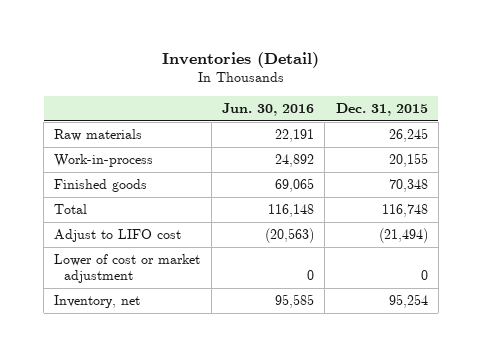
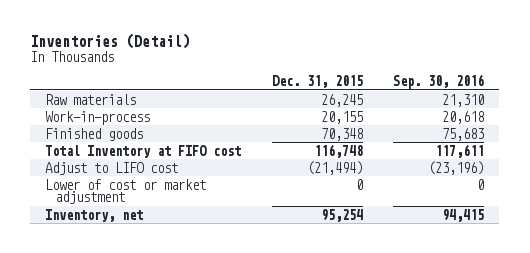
- | Jun. 30, 2016 | Dec. 31, 2015
+ | Dec. 31, 2015 | Sep. 30, 2016
- Total | 116,148 | 116,748
+ Total Inventory at FIFO cost | 116,748 | 117,611

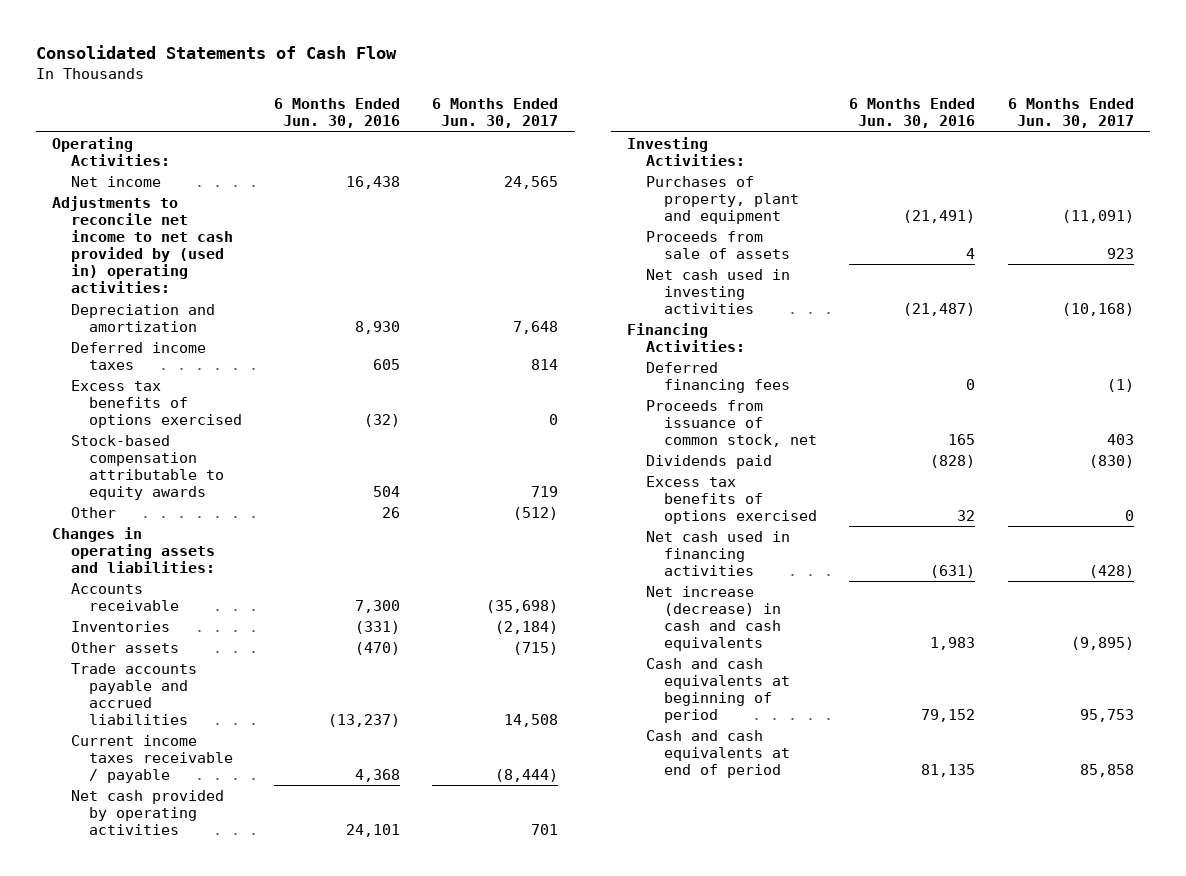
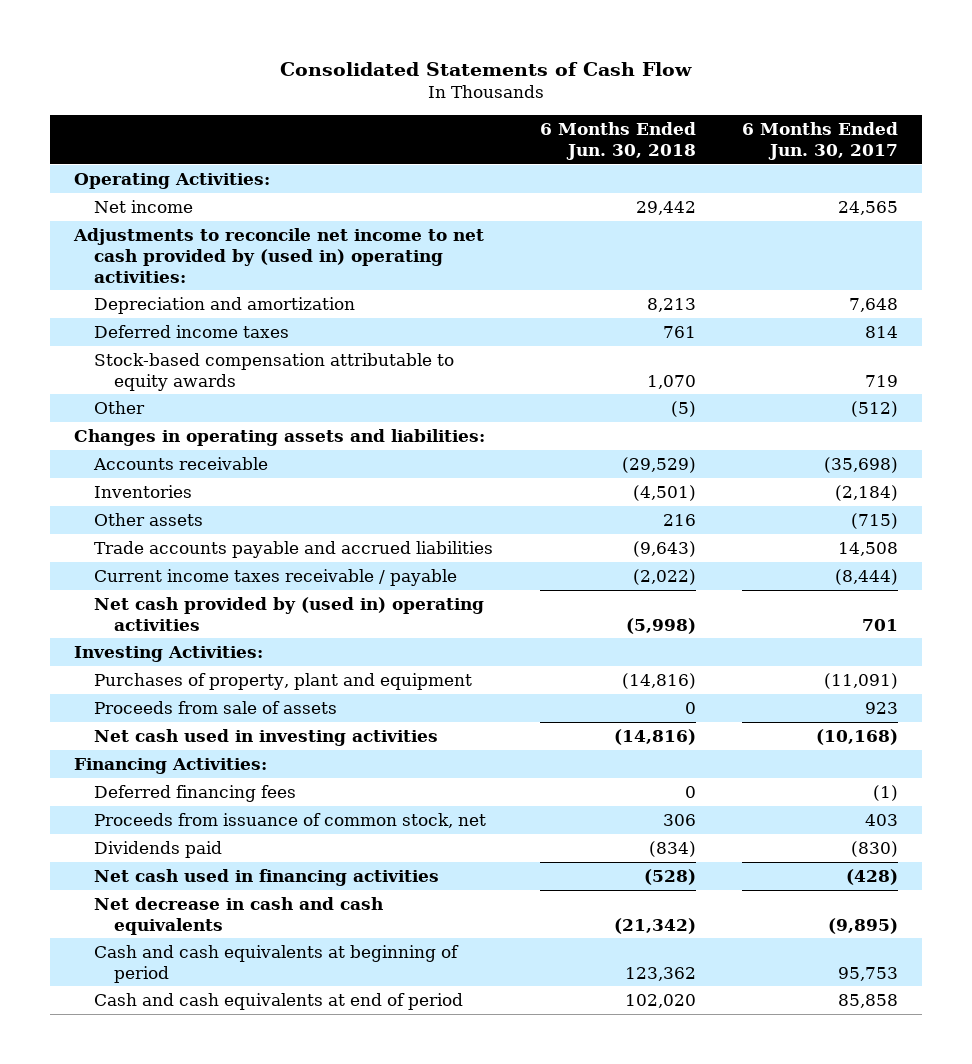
- | 6 Months Ended Jun. 30, 2016 | 6 Months Ended Jun. 30, 2017
+ | 6 Months Ended Jun. 30, 2018 | 6 Months Ended Jun. 30, 2017
- Excess tax benefits of options exercised | (32) | 0
- Net cash provided by operating activities | 24,101 | 701
+ Net cash provided by (used in) operating activities | (5,998) | 701
- Excess tax benefits of options exercised | 32 | 0
- Net increase (decrease) in cash and cash equivalents | 1,983 | (9,895)
+ Net decrease in cash and cash equivalents | (21,342) | (9,895)

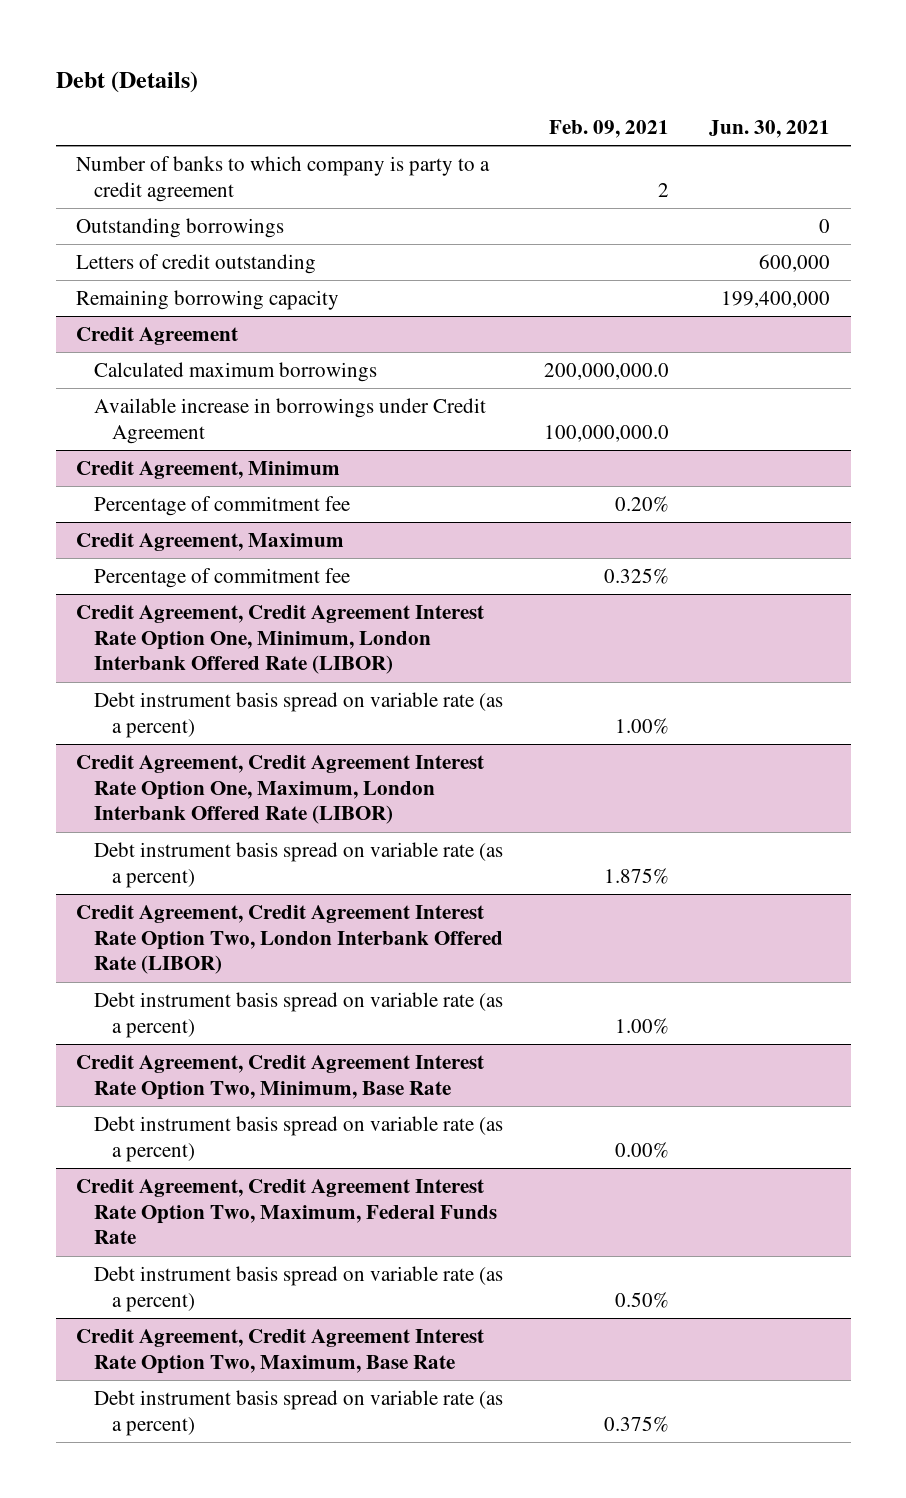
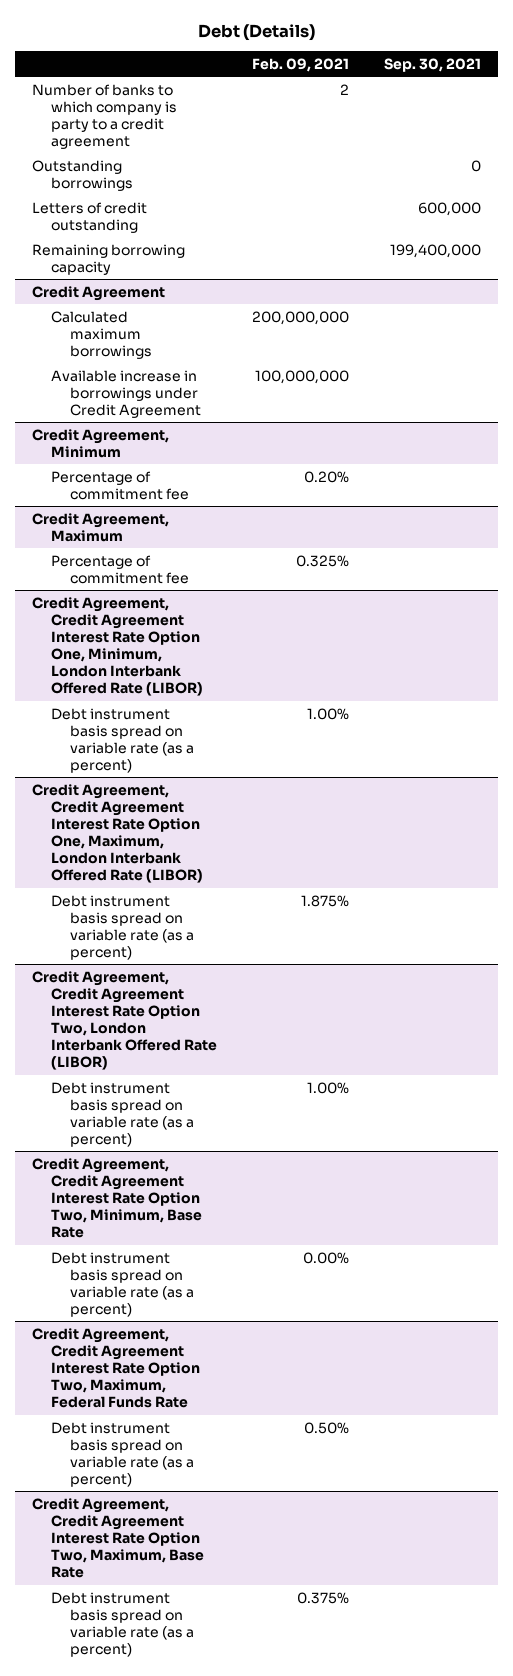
- | Feb. 09, 2021 | Jun. 30, 2021
+ | Feb. 09, 2021 | Sep. 30, 2021
@ Credit Agreement
- Calculated maximum borrowings | 200,000,000.0 |
- Available increase in borrowings under Credit Agreement | 100,000,000.0 |
+ Calculated maximum borrowings | 200,000,000 |
+ Available increase in borrowings under Credit Agreement | 100,000,000 |

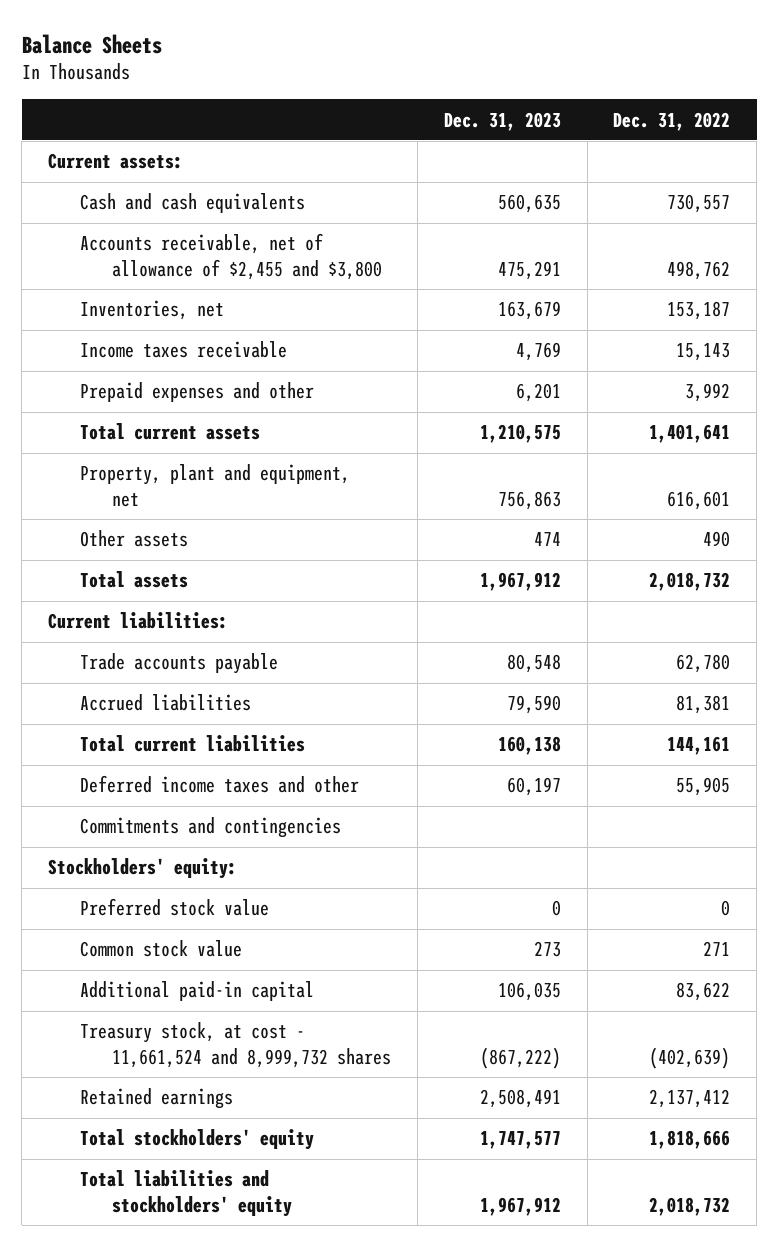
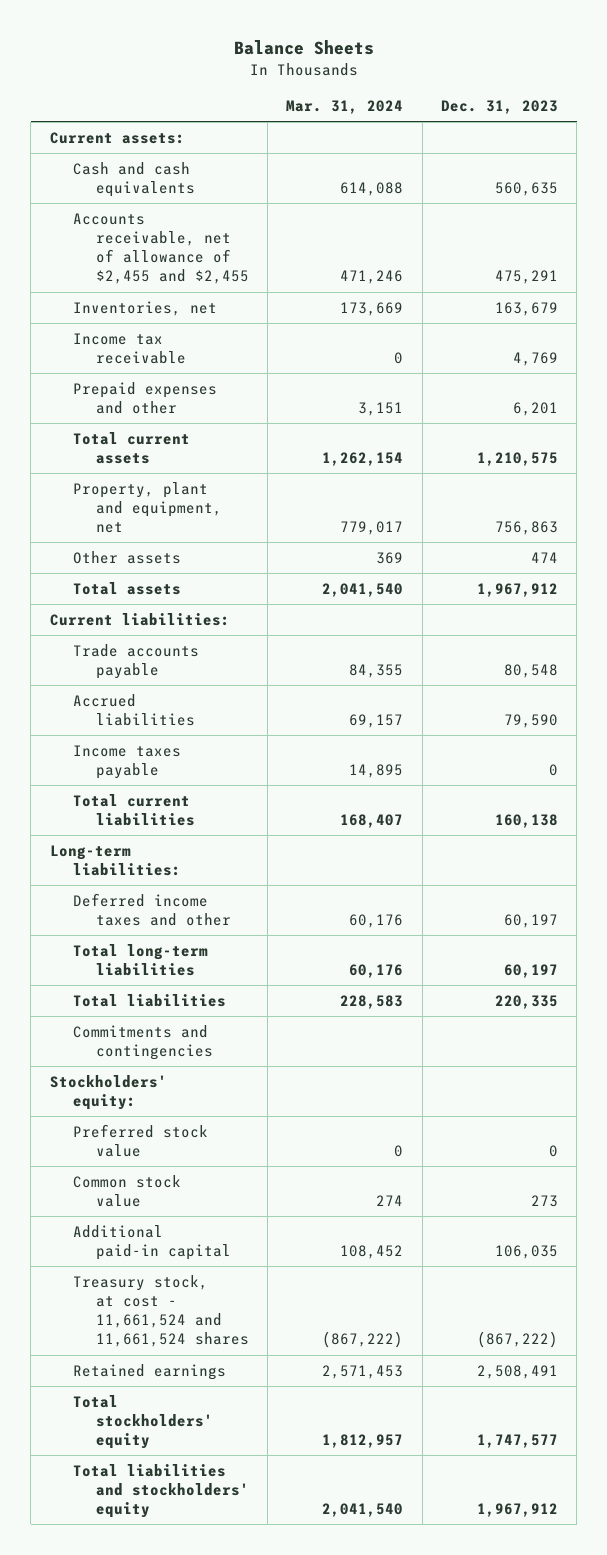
- | Dec. 31, 2023 | Dec. 31, 2022
+ | Mar. 31, 2024 | Dec. 31, 2023
- Accounts receivable, net of allowance of $2,455 and $3,800 | 475,291 | 498,762
+ Accounts receivable, net of allowance of $2,455 and $2,455 | 471,246 | 475,291
- Income taxes receivable | 4,769 | 15,143
+ Income tax receivable | 0 | 4,769
+ Income taxes payable | 14,895 | 0
+ Long-term liabilities:
+ Total long-term liabilities | 60,176 | 60,197
+ Total liabilities | 228,583 | 220,335
- Treasury stock, at cost - 11,661,524 and 8,999,732 shares | (867,222) | (402,639)
+ Treasury stock, at cost - 11,661,524 and 11,661,524 shares | (867,222) | (867,222)

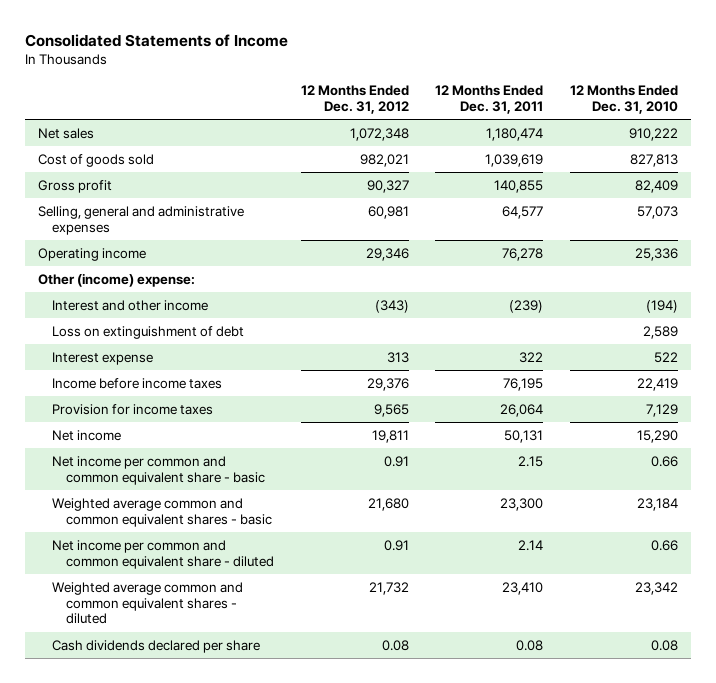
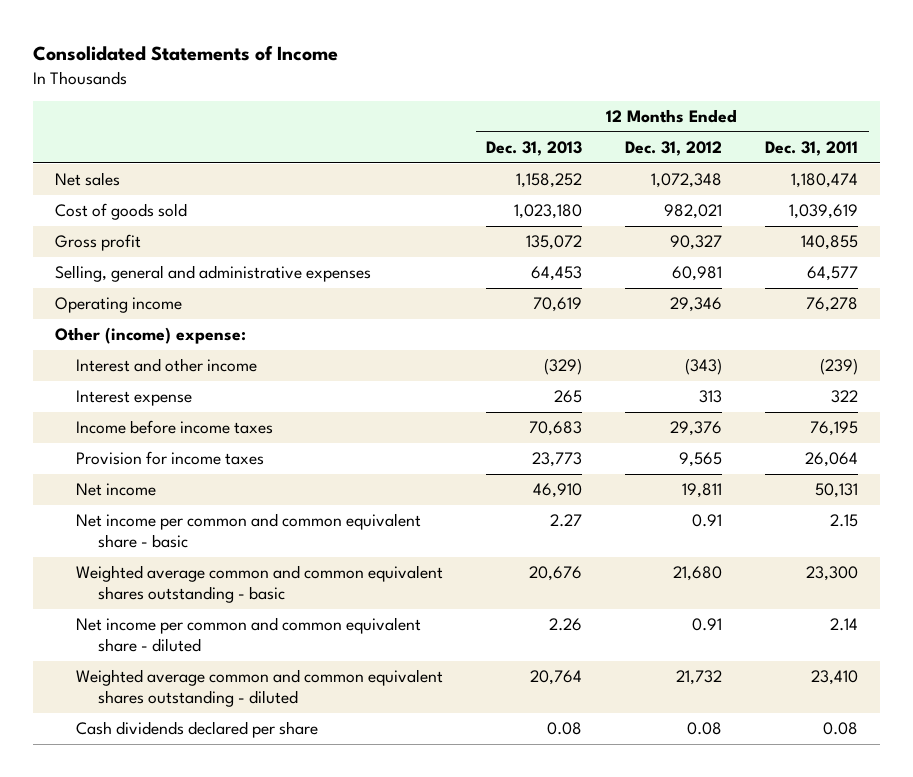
- | 12 Months Ended Dec. 31, 2012 | 12 Months Ended Dec. 31, 2011 | 12 Months Ended Dec. 31, 2010
+ | 12 Months Ended Dec. 31, 2013 | 12 Months Ended Dec. 31, 2012 | 12 Months Ended Dec. 31, 2011
- Loss on extinguishment of debt | | | 2,589
- Weighted average common and common equivalent shares - basic | 21,680 | 23,300 | 23,184
+ Weighted average common and common equivalent shares outstanding - basic | 20,676 | 21,680 | 23,300
- Weighted average common and common equivalent shares - diluted | 21,732 | 23,410 | 23,342
+ Weighted average common and common equivalent shares outstanding - diluted | 20,764 | 21,732 | 23,410

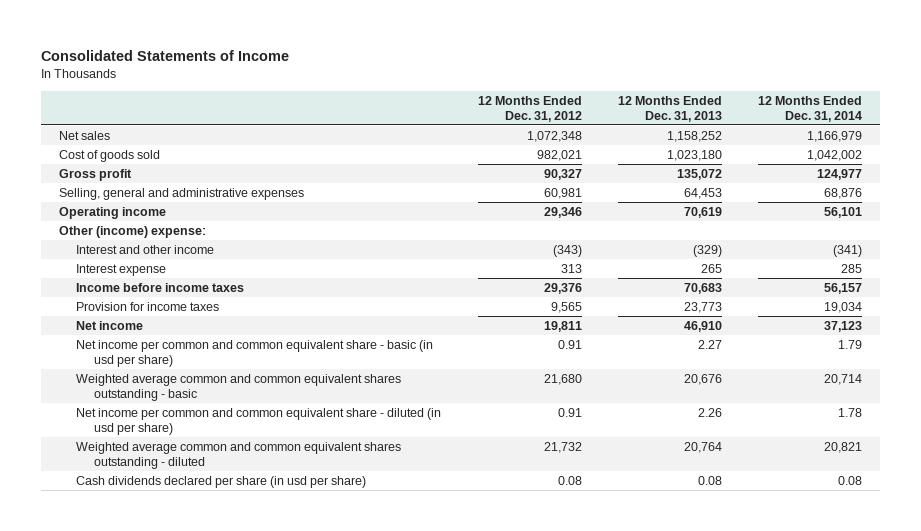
- | 12 Months Ended Dec. 31, 2013 | 12 Months Ended Dec. 31, 2012 | 12 Months Ended Dec. 31, 2011
+ | 12 Months Ended Dec. 31, 2012 | 12 Months Ended Dec. 31, 2013 | 12 Months Ended Dec. 31, 2014
- Net income per common and common equivalent share - basic | 2.27 | 0.91 | 2.15
+ Net income per common and common equivalent share - basic (in usd per share) | 0.91 | 2.27 | 1.79
- Net income per common and common equivalent share - diluted | 2.26 | 0.91 | 2.14
+ Net income per common and common equivalent share - diluted (in usd per share) | 0.91 | 2.26 | 1.78
- Cash dividends declared per share | 0.08 | 0.08 | 0.08
+ Cash dividends declared per share (in usd per share) | 0.08 | 0.08 | 0.08

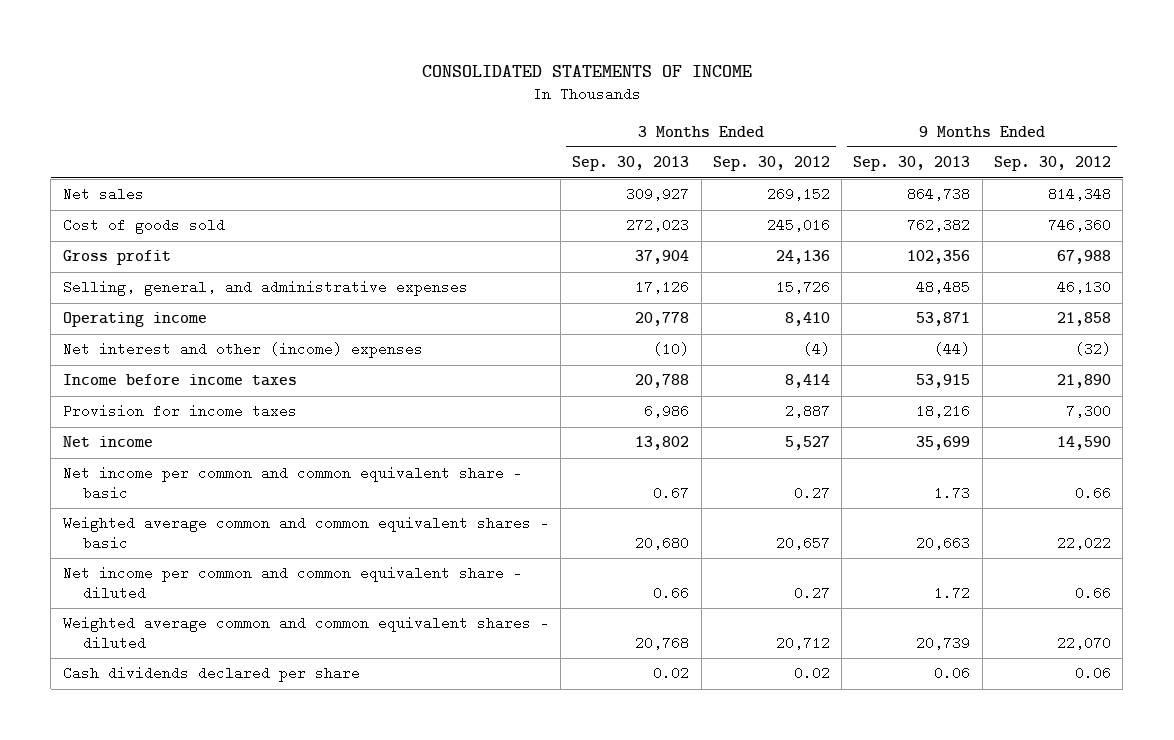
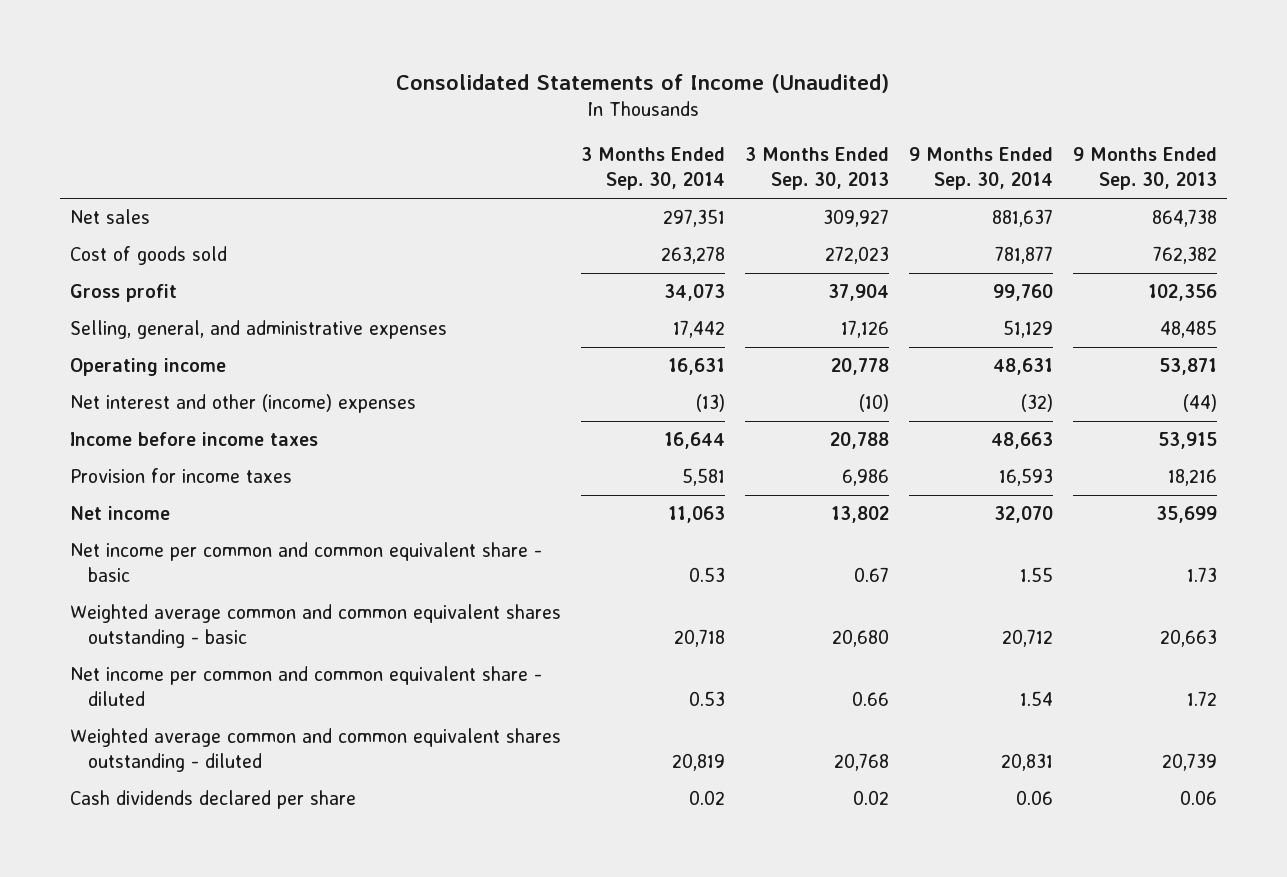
- CONSOLIDATED STATEMENTS OF INCOME
+ Consolidated Statements of Income (Unaudited)
- | 3 Months Ended Sep. 30, 2013 | 3 Months Ended Sep. 30, 2012 | 9 Months Ended Sep. 30, 2013 | 9 Months Ended Sep. 30, 2012
+ | 3 Months Ended Sep. 30, 2014 | 3 Months Ended Sep. 30, 2013 | 9 Months Ended Sep. 30, 2014 | 9 Months Ended Sep. 30, 2013
- Weighted average common and common equivalent shares - basic | 20,680 | 20,657 | 20,663 | 22,022
+ Weighted average common and common equivalent shares outstanding - basic | 20,718 | 20,680 | 20,712 | 20,663
- Weighted average common and common equivalent shares - diluted | 20,768 | 20,712 | 20,739 | 22,070
+ Weighted average common and common equivalent shares outstanding - diluted | 20,819 | 20,768 | 20,831 | 20,739

